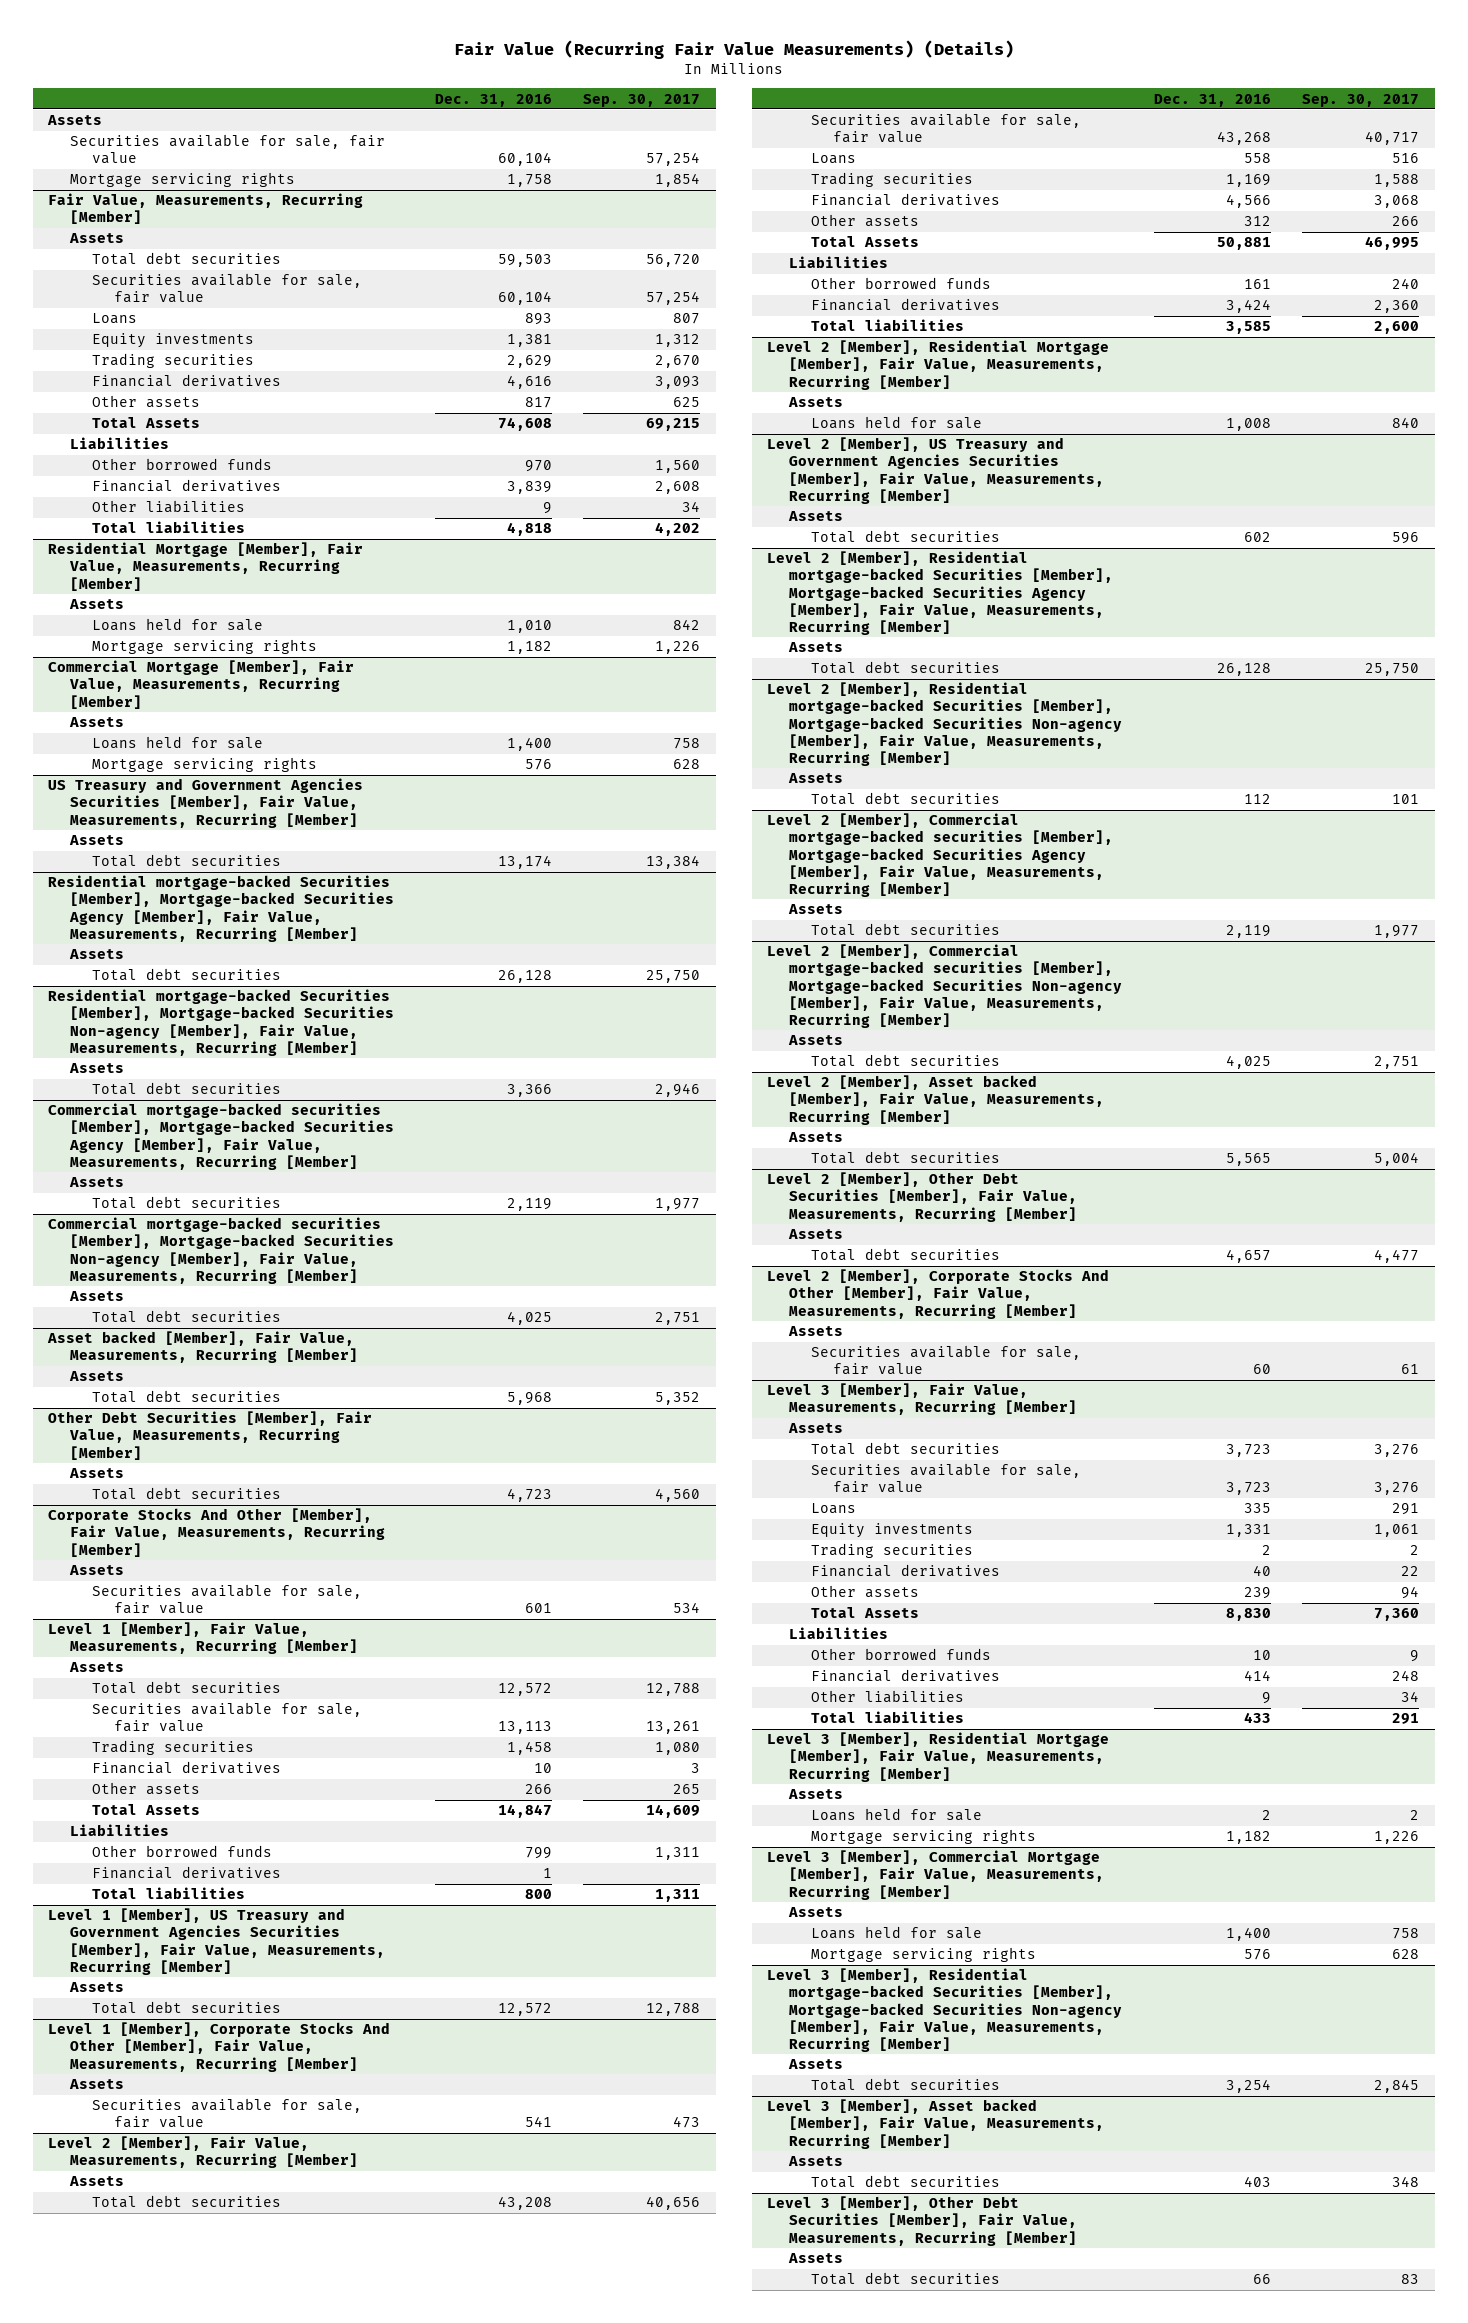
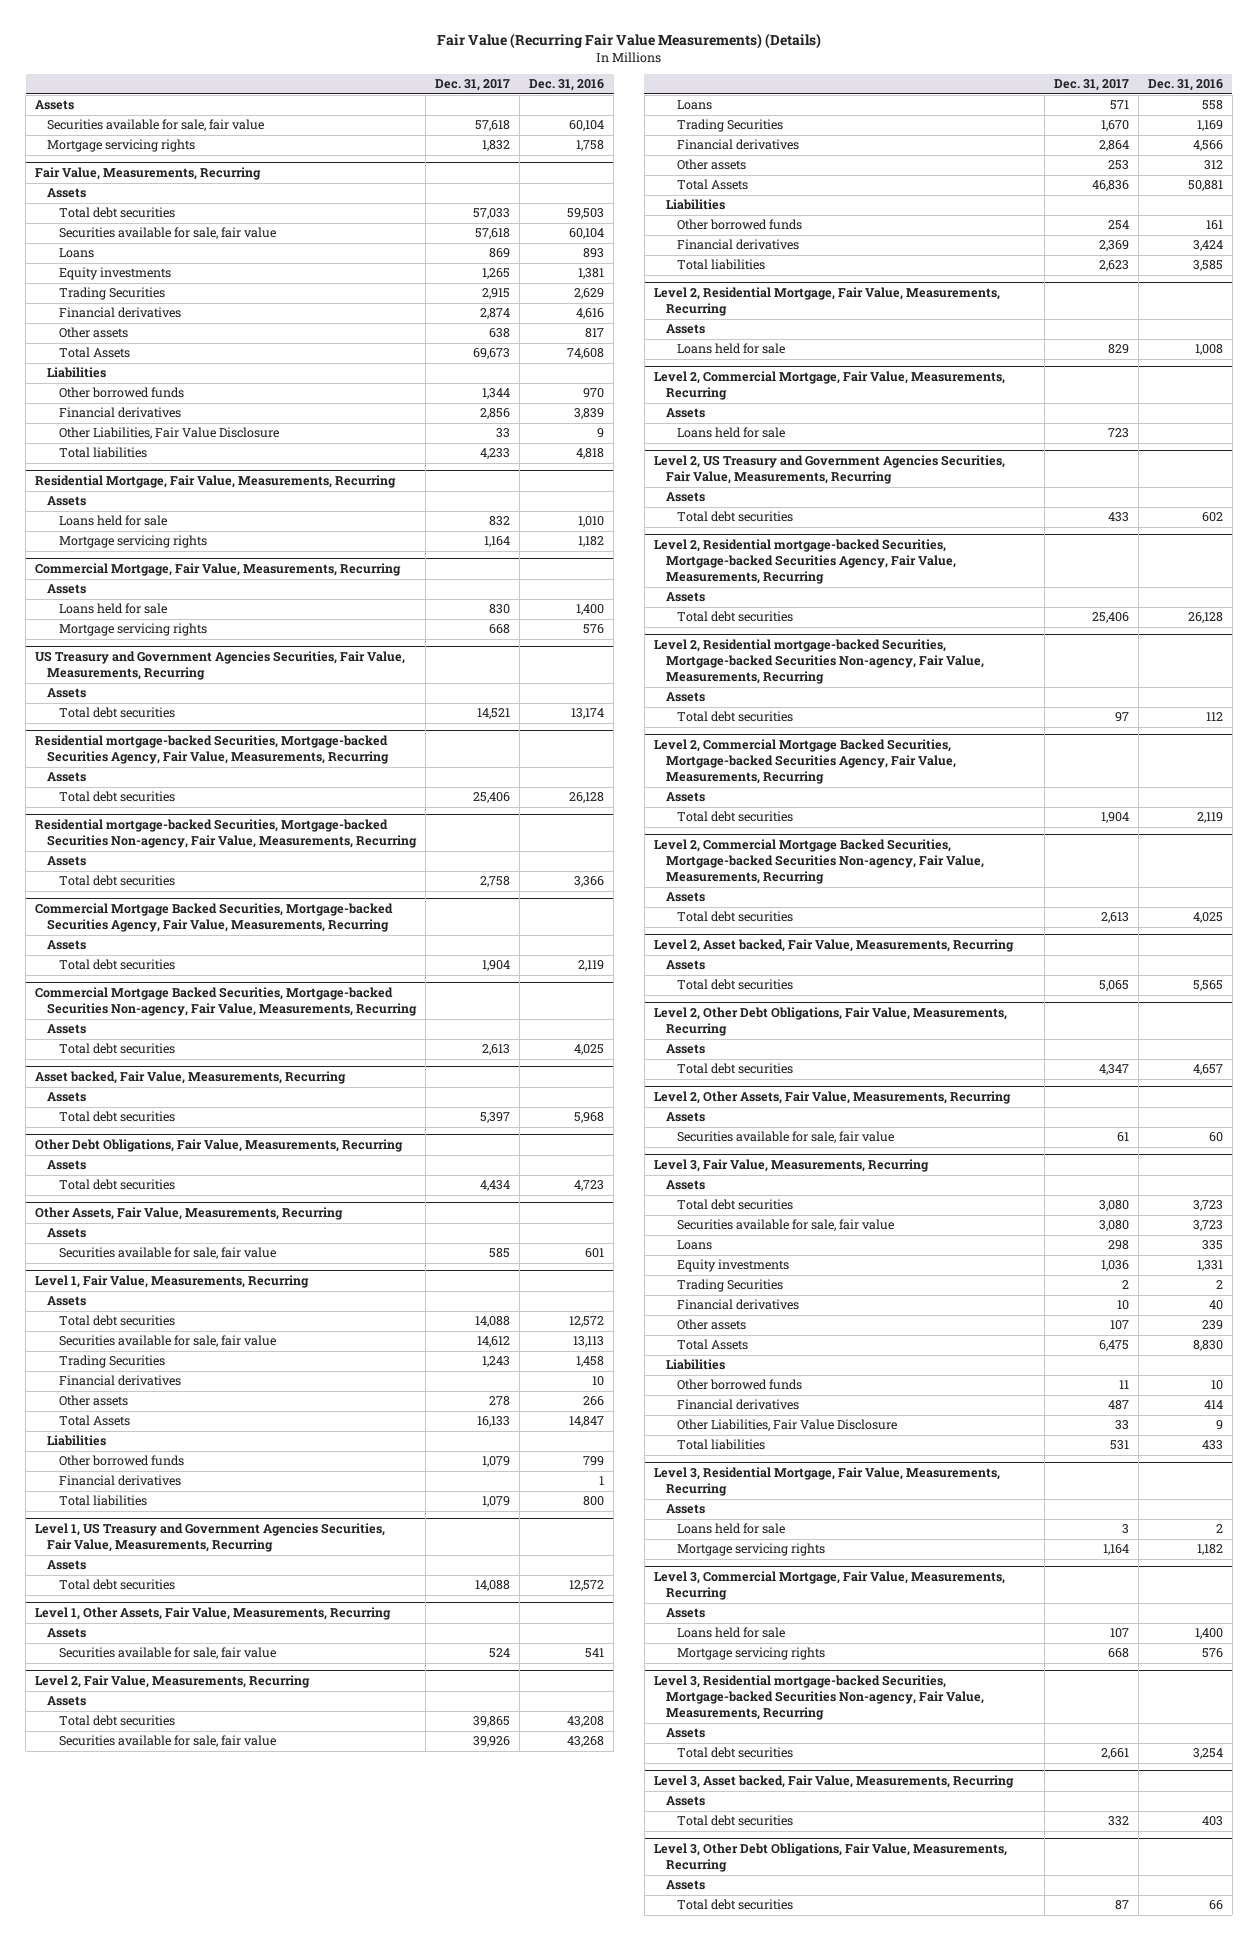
- | Dec. 31, 2016 | Sep. 30, 2017
+ | Dec. 31, 2017 | Dec. 31, 2016
- Fair Value, Measurements, Recurring [Member]
+ Fair Value, Measurements, Recurring
- Trading securities | 2,629 | 2,670
+ Trading Securities | 2,915 | 2,629
- Other liabilities | 9 | 34
+ Other Liabilities, Fair Value Disclosure | 33 | 9
- Residential Mortgage [Member], Fair Value, Measurements, Recurring [Member]
+ Residential Mortgage, Fair Value, Measurements, Recurring
- Commercial Mortgage [Member], Fair Value, Measurements, Recurring [Member]
+ Commercial Mortgage, Fair Value, Measurements, Recurring
- US Treasury and Government Agencies Securities [Member], Fair Value, Measurements, Recurring [Member]
+ US Treasury and Government Agencies Securities, Fair Value, Measurements, Recurring
- Residential mortgage-backed Securities [Member], Mortgage-backed Securities Agency [Member], Fair Value, Measurements, Recurring [Member]
+ Residential mortgage-backed Securities, Mortgage-backed Securities Agency, Fair Value, Measurements, Recurring
- Residential mortgage-backed Securities [Member], Mortgage-backed Securities Non-agency [Member], Fair Value, Measurements, Recurring [Member]
+ Residential mortgage-backed Securities, Mortgage-backed Securities Non-agency, Fair Value, Measurements, Recurring
- Commercial mortgage-backed securities [Member], Mortgage-backed Securities Agency [Member], Fair Value, Measurements, Recurring [Member]
+ Commercial Mortgage Backed Securities, Mortgage-backed Securities Agency, Fair Value, Measurements, Recurring
- Commercial mortgage-backed securities [Member], Mortgage-backed Securities Non-agency [Member], Fair Value, Measurements, Recurring [Member]
+ Commercial Mortgage Backed Securities, Mortgage-backed Securities Non-agency, Fair Value, Measurements, Recurring
- Asset backed [Member], Fair Value, Measurements, Recurring [Member]
+ Asset backed, Fair Value, Measurements, Recurring
- Other Debt Securities [Member], Fair Value, Measurements, Recurring [Member]
+ Other Debt Obligations, Fair Value, Measurements, Recurring
- Corporate Stocks And Other [Member], Fair Value, Measurements, Recurring [Member]
+ Other Assets, Fair Value, Measurements, Recurring
- Level 1 [Member], Fair Value, Measurements, Recurring [Member]
+ Level 1, Fair Value, Measurements, Recurring
- Trading securities | 1,458 | 1,080
+ Trading Securities | 1,243 | 1,458
- Level 1 [Member], US Treasury and Government Agencies Securities [Member], Fair Value, Measurements, Recurring [Member]
+ Level 1, US Treasury and Government Agencies Securities, Fair Value, Measurements, Recurring
- Level 1 [Member], Corporate Stocks And Other [Member], Fair Value, Measurements, Recurring [Member]
+ Level 1, Other Assets, Fair Value, Measurements, Recurring
- Level 2 [Member], Fair Value, Measurements, Recurring [Member]
+ Level 2, Fair Value, Measurements, Recurring
- Trading securities | 1,169 | 1,588
+ Trading Securities | 1,670 | 1,169
- Level 2 [Member], Residential Mortgage [Member], Fair Value, Measurements, Recurring [Member]
+ Level 2, Residential Mortgage, Fair Value, Measurements, Recurring
- Level 2 [Member], US Treasury and Government Agencies Securities [Member], Fair Value, Measurements, Recurring [Member]
+ Level 2, Commercial Mortgage, Fair Value, Measurements, Recurring
+ Loans held for sale | 723 |
+ Level 2, US Treasury and Government Agencies Securities, Fair Value, Measurements, Recurring
+ Assets
- Level 2 [Member], Residential mortgage-backed Securities [Member], Mortgage-backed Securities Agency [Member], Fair Value, Measurements, Recurring [Member]
+ Level 2, Residential mortgage-backed Securities, Mortgage-backed Securities Agency, Fair Value, Measurements, Recurring
- Level 2 [Member], Residential mortgage-backed Securities [Member], Mortgage-backed Securities Non-agency [Member], Fair Value, Measurements, Recurring [Member]
+ Level 2, Residential mortgage-backed Securities, Mortgage-backed Securities Non-agency, Fair Value, Measurements, Recurring
- Level 2 [Member], Commercial mortgage-backed securities [Member], Mortgage-backed Securities Agency [Member], Fair Value, Measurements, Recurring [Member]
+ Level 2, Commercial Mortgage Backed Securities, Mortgage-backed Securities Agency, Fair Value, Measurements, Recurring
- Level 2 [Member], Commercial mortgage-backed securities [Member], Mortgage-backed Securities Non-agency [Member], Fair Value, Measurements, Recurring [Member]
+ Level 2, Commercial Mortgage Backed Securities, Mortgage-backed Securities Non-agency, Fair Value, Measurements, Recurring
- Level 2 [Member], Asset backed [Member], Fair Value, Measurements, Recurring [Member]
+ Level 2, Asset backed, Fair Value, Measurements, Recurring
- Level 2 [Member], Other Debt Securities [Member], Fair Value, Measurements, Recurring [Member]
+ Level 2, Other Debt Obligations, Fair Value, Measurements, Recurring
- Level 2 [Member], Corporate Stocks And Other [Member], Fair Value, Measurements, Recurring [Member]
+ Level 2, Other Assets, Fair Value, Measurements, Recurring
- Level 3 [Member], Fair Value, Measurements, Recurring [Member]
+ Level 3, Fair Value, Measurements, Recurring
- Trading securities | 2 | 2
+ Trading Securities | 2 | 2
- Other liabilities | 9 | 34
+ Other Liabilities, Fair Value Disclosure | 33 | 9
- Level 3 [Member], Residential Mortgage [Member], Fair Value, Measurements, Recurring [Member]
+ Level 3, Residential Mortgage, Fair Value, Measurements, Recurring
- Level 3 [Member], Commercial Mortgage [Member], Fair Value, Measurements, Recurring [Member]
+ Level 3, Commercial Mortgage, Fair Value, Measurements, Recurring
- Level 3 [Member], Residential mortgage-backed Securities [Member], Mortgage-backed Securities Non-agency [Member], Fair Value, Measurements, Recurring [Member]
+ Level 3, Residential mortgage-backed Securities, Mortgage-backed Securities Non-agency, Fair Value, Measurements, Recurring
- Level 3 [Member], Asset backed [Member], Fair Value, Measurements, Recurring [Member]
+ Level 3, Asset backed, Fair Value, Measurements, Recurring
- Level 3 [Member], Other Debt Securities [Member], Fair Value, Measurements, Recurring [Member]
+ Level 3, Other Debt Obligations, Fair Value, Measurements, Recurring

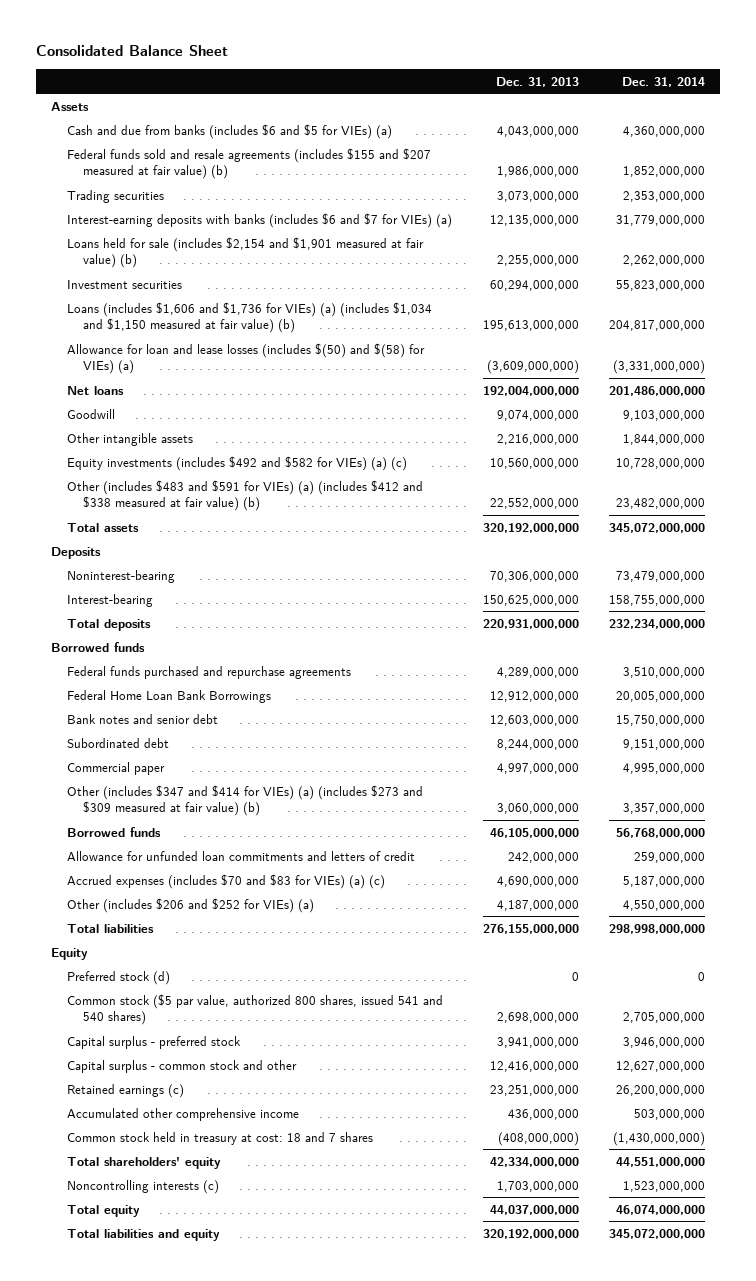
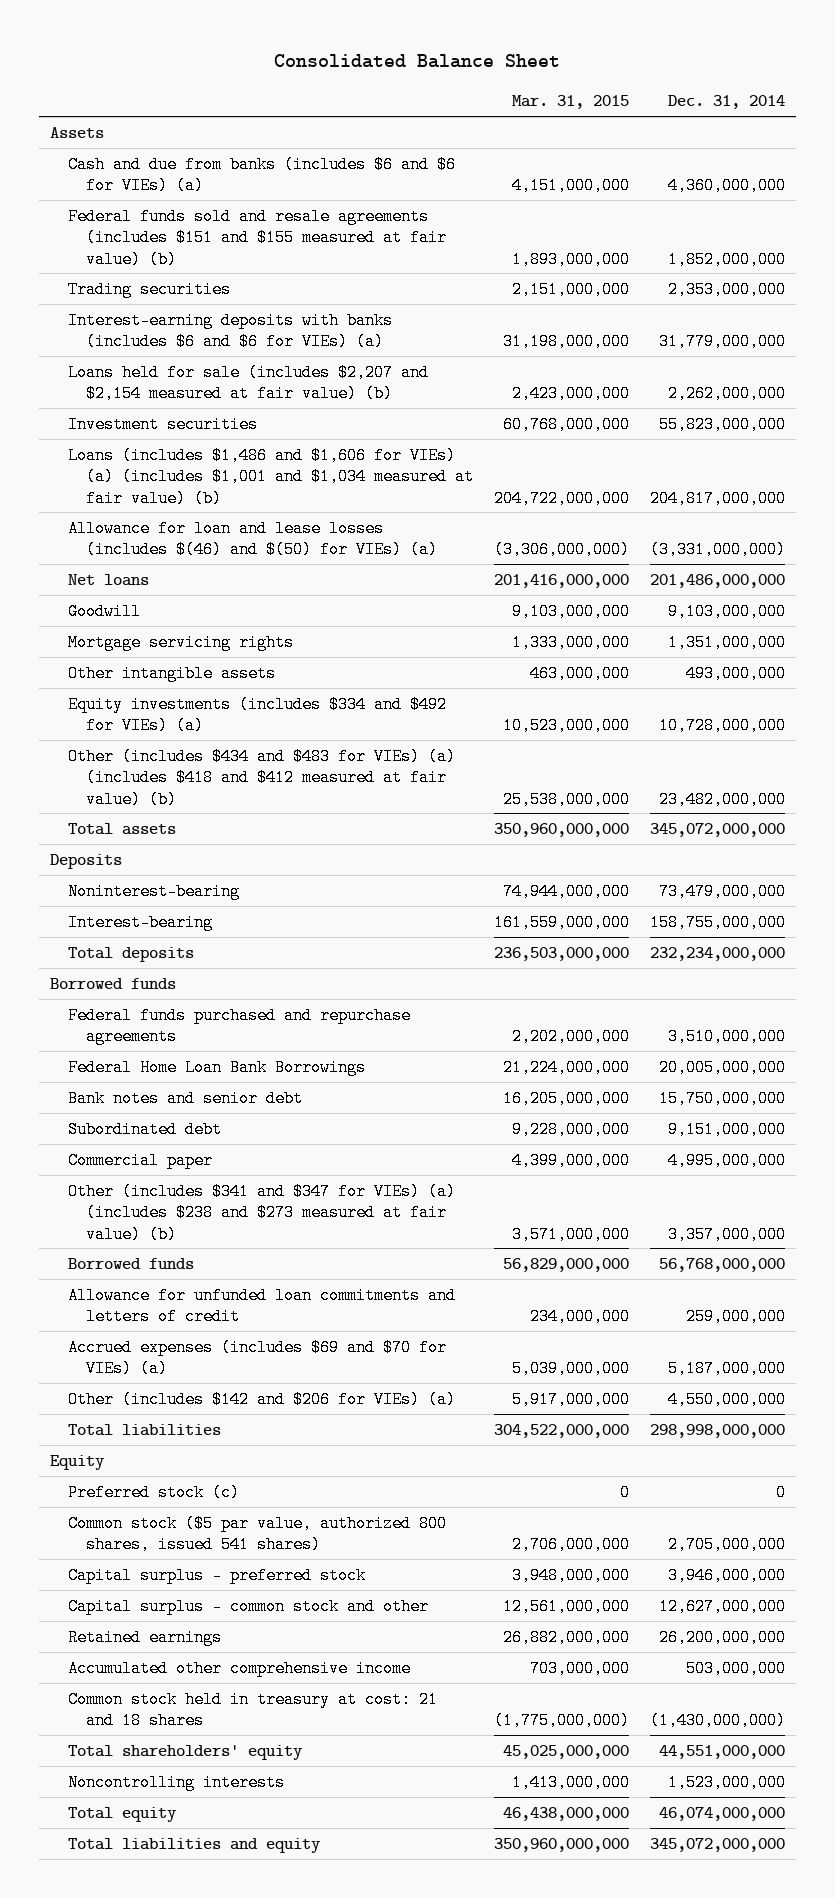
- | Dec. 31, 2013 | Dec. 31, 2014
+ | Mar. 31, 2015 | Dec. 31, 2014
- Cash and due from banks (includes $6 and $5 for VIEs) (a) | 4,043,000,000 | 4,360,000,000
- Federal funds sold and resale agreements (includes $155 and $207 measured at fair value) (b) | 1,986,000,000 | 1,852,000,000
+ Cash and due from banks (includes $6 and $6 for VIEs) (a) | 4,151,000,000 | 4,360,000,000
+ Federal funds sold and resale agreements (includes $151 and $155 measured at fair value) (b) | 1,893,000,000 | 1,852,000,000
- Interest-earning deposits with banks (includes $6 and $7 for VIEs) (a) | 12,135,000,000 | 31,779,000,000
- Loans held for sale (includes $2,154 and $1,901 measured at fair value) (b) | 2,255,000,000 | 2,262,000,000
+ Interest-earning deposits with banks (includes $6 and $6 for VIEs) (a) | 31,198,000,000 | 31,779,000,000
+ Loans held for sale (includes $2,207 and $2,154 measured at fair value) (b) | 2,423,000,000 | 2,262,000,000
- Loans (includes $1,606 and $1,736 for VIEs) (a) (includes $1,034 and $1,150 measured at fair value) (b) | 195,613,000,000 | 204,817,000,000
- Allowance for loan and lease losses (includes $(50) and $(58) for VIEs) (a) | (3,609,000,000) | (3,331,000,000)
+ Loans (includes $1,486 and $1,606 for VIEs) (a) (includes $1,001 and $1,034 measured at fair value) (b) | 204,722,000,000 | 204,817,000,000
+ Allowance for loan and lease losses (includes $(46) and $(50) for VIEs) (a) | (3,306,000,000) | (3,331,000,000)
- Other intangible assets | 2,216,000,000 | 1,844,000,000
- Equity investments (includes $492 and $582 for VIEs) (a) (c) | 10,560,000,000 | 10,728,000,000
- Other (includes $483 and $591 for VIEs) (a) (includes $412 and $338 measured at fair value) (b) | 22,552,000,000 | 23,482,000,000
+ Mortgage servicing rights | 1,333,000,000 | 1,351,000,000
+ Other intangible assets | 463,000,000 | 493,000,000
+ Equity investments (includes $334 and $492 for VIEs) (a) | 10,523,000,000 | 10,728,000,000
+ Other (includes $434 and $483 for VIEs) (a) (includes $418 and $412 measured at fair value) (b) | 25,538,000,000 | 23,482,000,000
- Other (includes $347 and $414 for VIEs) (a) (includes $273 and $309 measured at fair value) (b) | 3,060,000,000 | 3,357,000,000
+ Other (includes $341 and $347 for VIEs) (a) (includes $238 and $273 measured at fair value) (b) | 3,571,000,000 | 3,357,000,000
- Accrued expenses (includes $70 and $83 for VIEs) (a) (c) | 4,690,000,000 | 5,187,000,000
- Other (includes $206 and $252 for VIEs) (a) | 4,187,000,000 | 4,550,000,000
+ Accrued expenses (includes $69 and $70 for VIEs) (a) | 5,039,000,000 | 5,187,000,000
+ Other (includes $142 and $206 for VIEs) (a) | 5,917,000,000 | 4,550,000,000
- Preferred stock (d) | 0 | 0
- Common stock ($5 par value, authorized 800 shares, issued 541 and 540 shares) | 2,698,000,000 | 2,705,000,000
+ Preferred stock (c) | 0 | 0
+ Common stock ($5 par value, authorized 800 shares, issued 541 shares) | 2,706,000,000 | 2,705,000,000
- Retained earnings (c) | 23,251,000,000 | 26,200,000,000
+ Retained earnings | 26,882,000,000 | 26,200,000,000
- Common stock held in treasury at cost: 18 and 7 shares | (408,000,000) | (1,430,000,000)
+ Common stock held in treasury at cost: 21 and 18 shares | (1,775,000,000) | (1,430,000,000)
- Noncontrolling interests (c) | 1,703,000,000 | 1,523,000,000
+ Noncontrolling interests | 1,413,000,000 | 1,523,000,000

